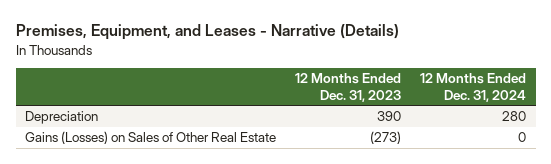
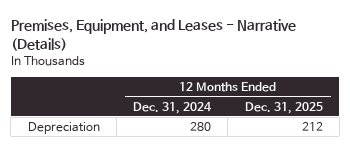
- | 12 Months Ended Dec. 31, 2023 | 12 Months Ended Dec. 31, 2024
+ | 12 Months Ended Dec. 31, 2024 | 12 Months Ended Dec. 31, 2025
- Gains (Losses) on Sales of Other Real Estate | (273) | 0

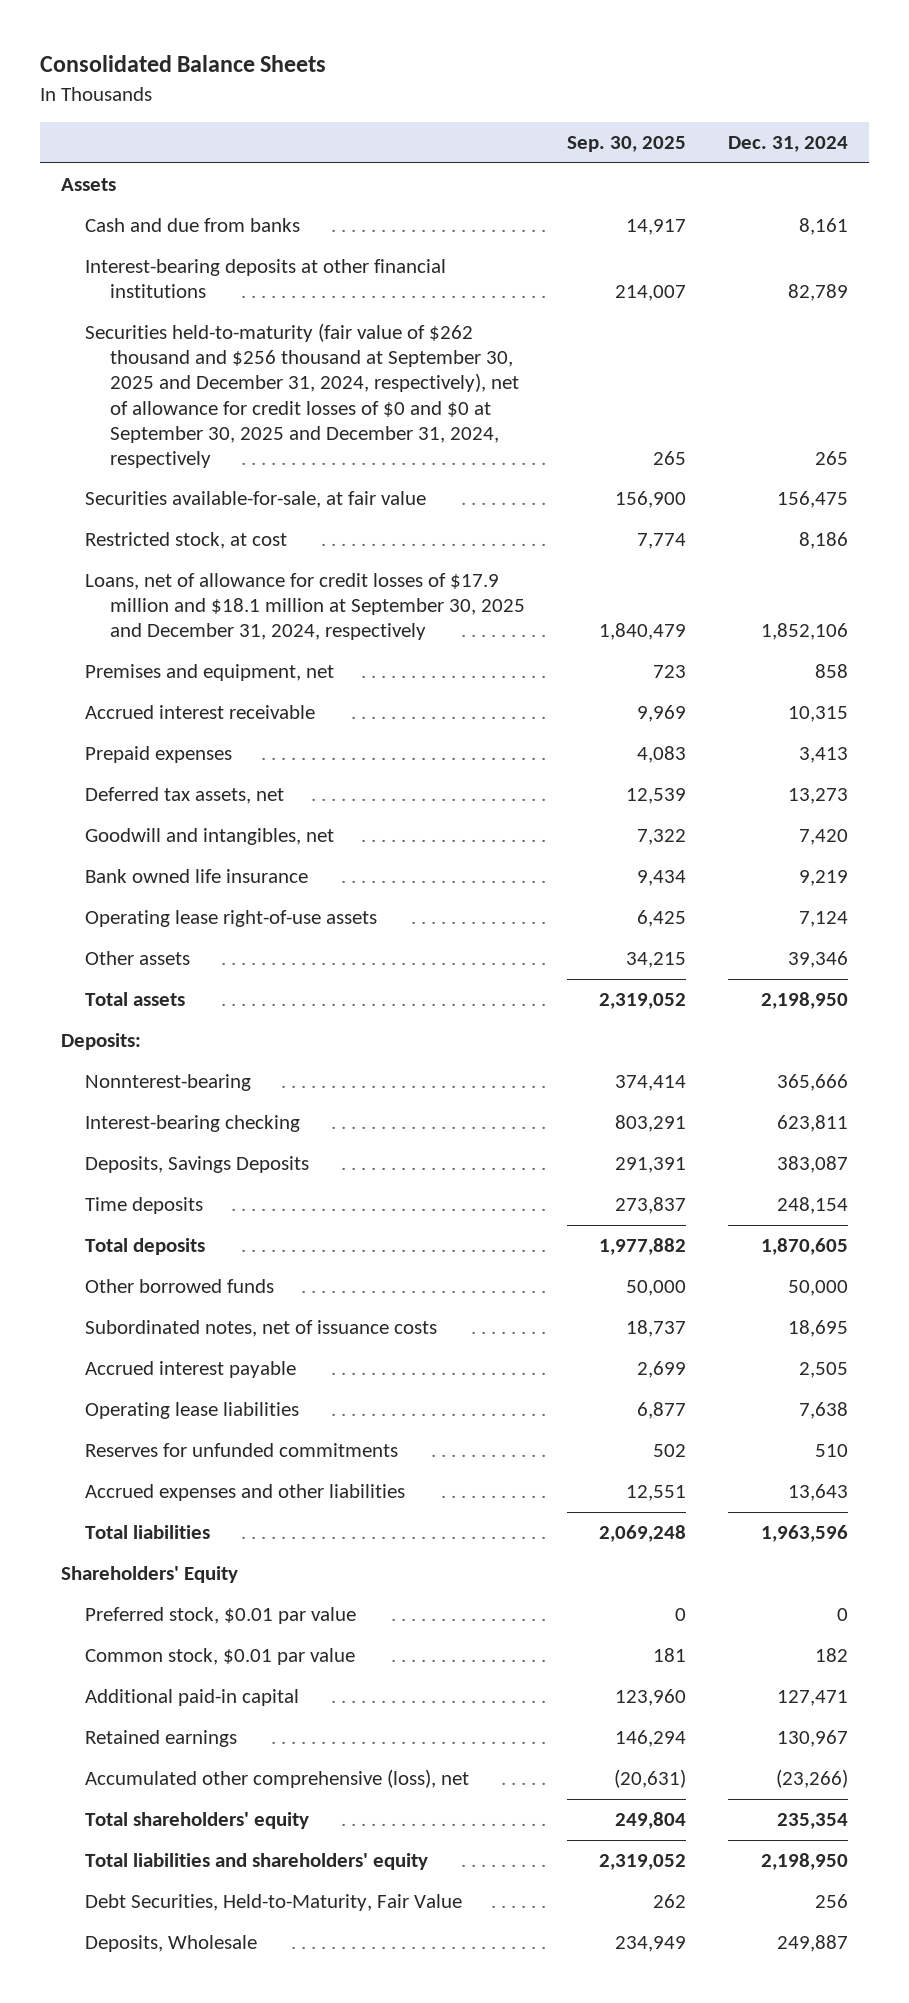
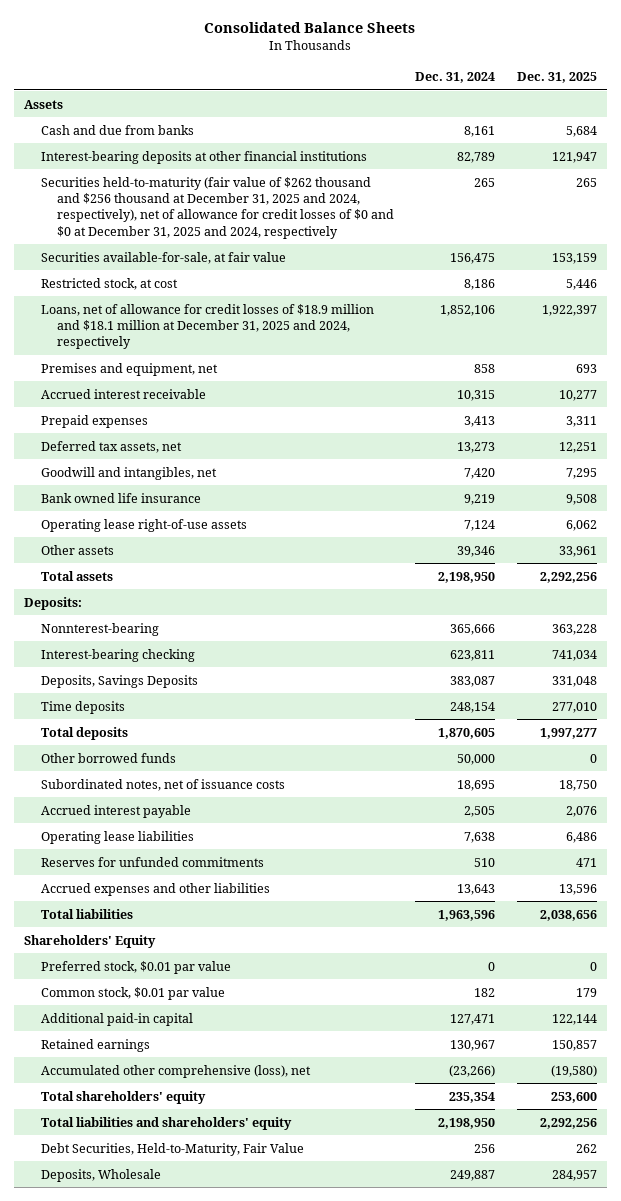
- | Sep. 30, 2025 | Dec. 31, 2024
+ | Dec. 31, 2024 | Dec. 31, 2025
- Securities held-to-maturity (fair value of $262 thousand and $256 thousand at September 30, 2025 and December 31, 2024, respectively), net of allowance for credit losses of $0 and $0 at September 30, 2025 and December 31, 2024, respectively | 265 | 265
+ Securities held-to-maturity (fair value of $262 thousand and $256 thousand at December 31, 2025 and 2024, respectively), net of allowance for credit losses of $0 and $0 at December 31, 2025 and 2024, respectively | 265 | 265
- Loans, net of allowance for credit losses of $17.9 million and $18.1 million at September 30, 2025 and December 31, 2024, respectively | 1,840,479 | 1,852,106
+ Loans, net of allowance for credit losses of $18.9 million and $18.1 million at December 31, 2025 and 2024, respectively | 1,852,106 | 1,922,397

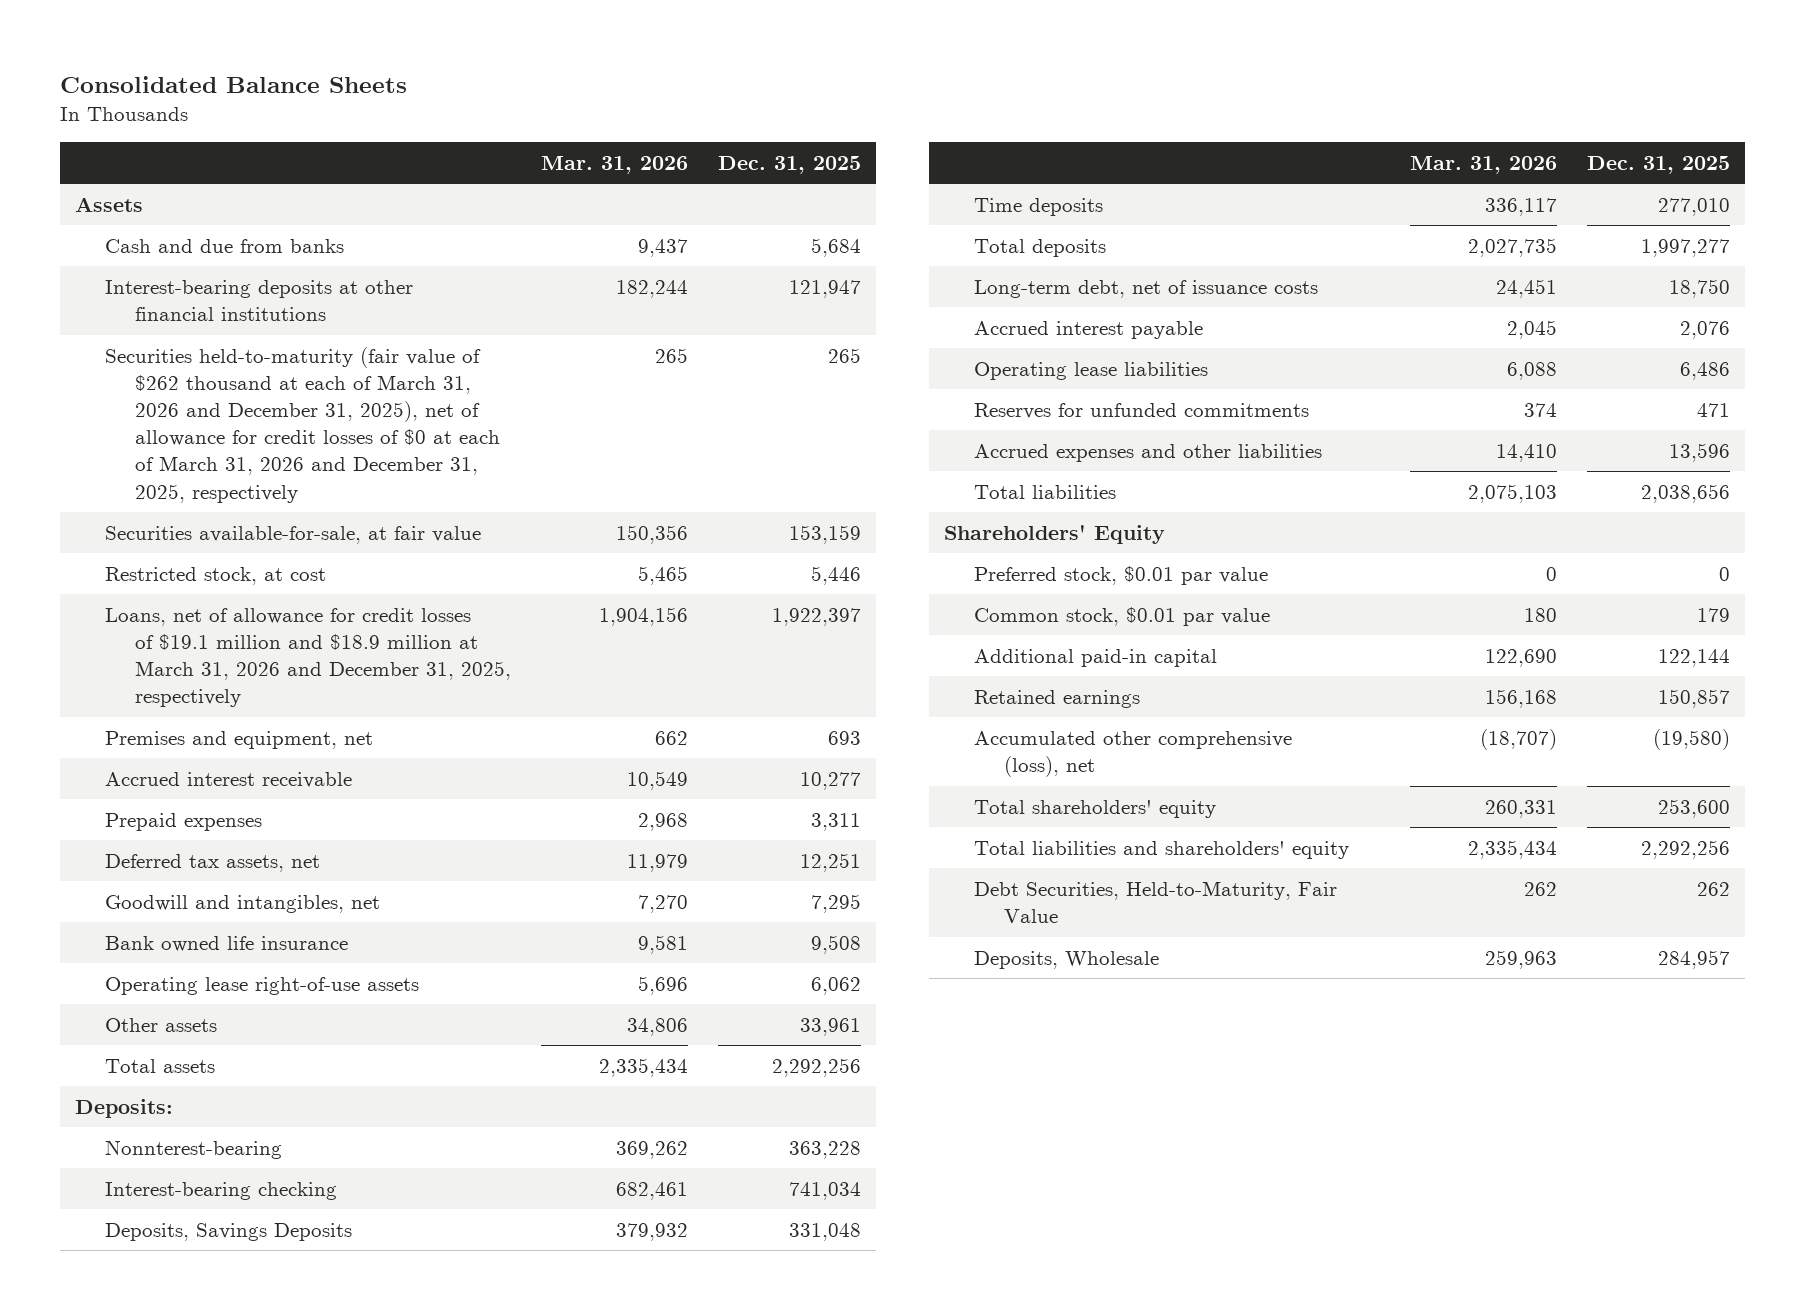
- | Dec. 31, 2024 | Dec. 31, 2025
+ | Mar. 31, 2026 | Dec. 31, 2025
- Securities held-to-maturity (fair value of $262 thousand and $256 thousand at December 31, 2025 and 2024, respectively), net of allowance for credit losses of $0 and $0 at December 31, 2025 and 2024, respectively | 265 | 265
+ Securities held-to-maturity (fair value of $262 thousand at each of March 31, 2026 and December 31, 2025), net of allowance for credit losses of $0 at each of March 31, 2026 and December 31, 2025, respectively | 265 | 265
- Loans, net of allowance for credit losses of $18.9 million and $18.1 million at December 31, 2025 and 2024, respectively | 1,852,106 | 1,922,397
+ Loans, net of allowance for credit losses of $19.1 million and $18.9 million at March 31, 2026 and December 31, 2025, respectively | 1,904,156 | 1,922,397
- Other borrowed funds | 50,000 | 0
- Subordinated notes, net of issuance costs | 18,695 | 18,750
+ Long-term debt, net of issuance costs | 24,451 | 18,750

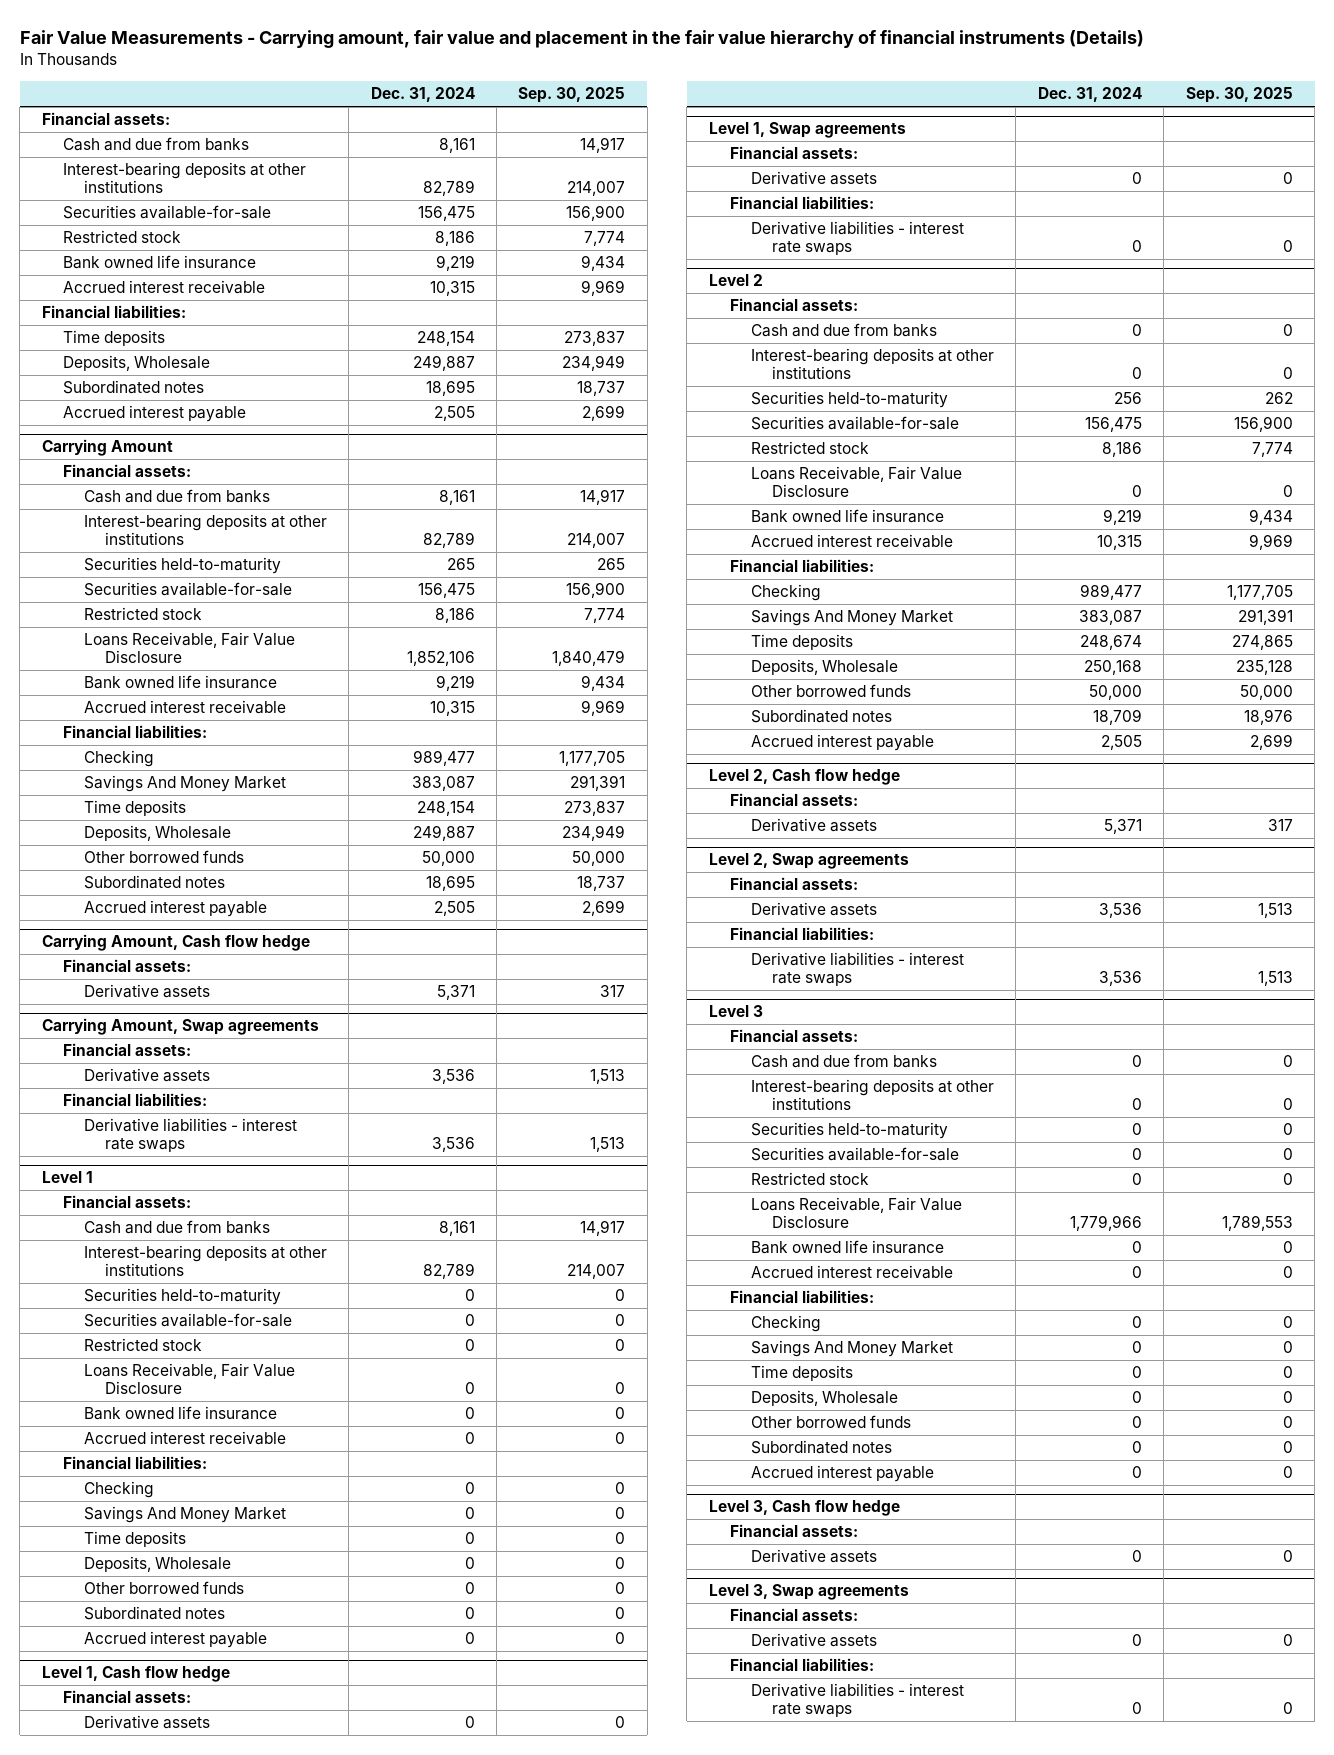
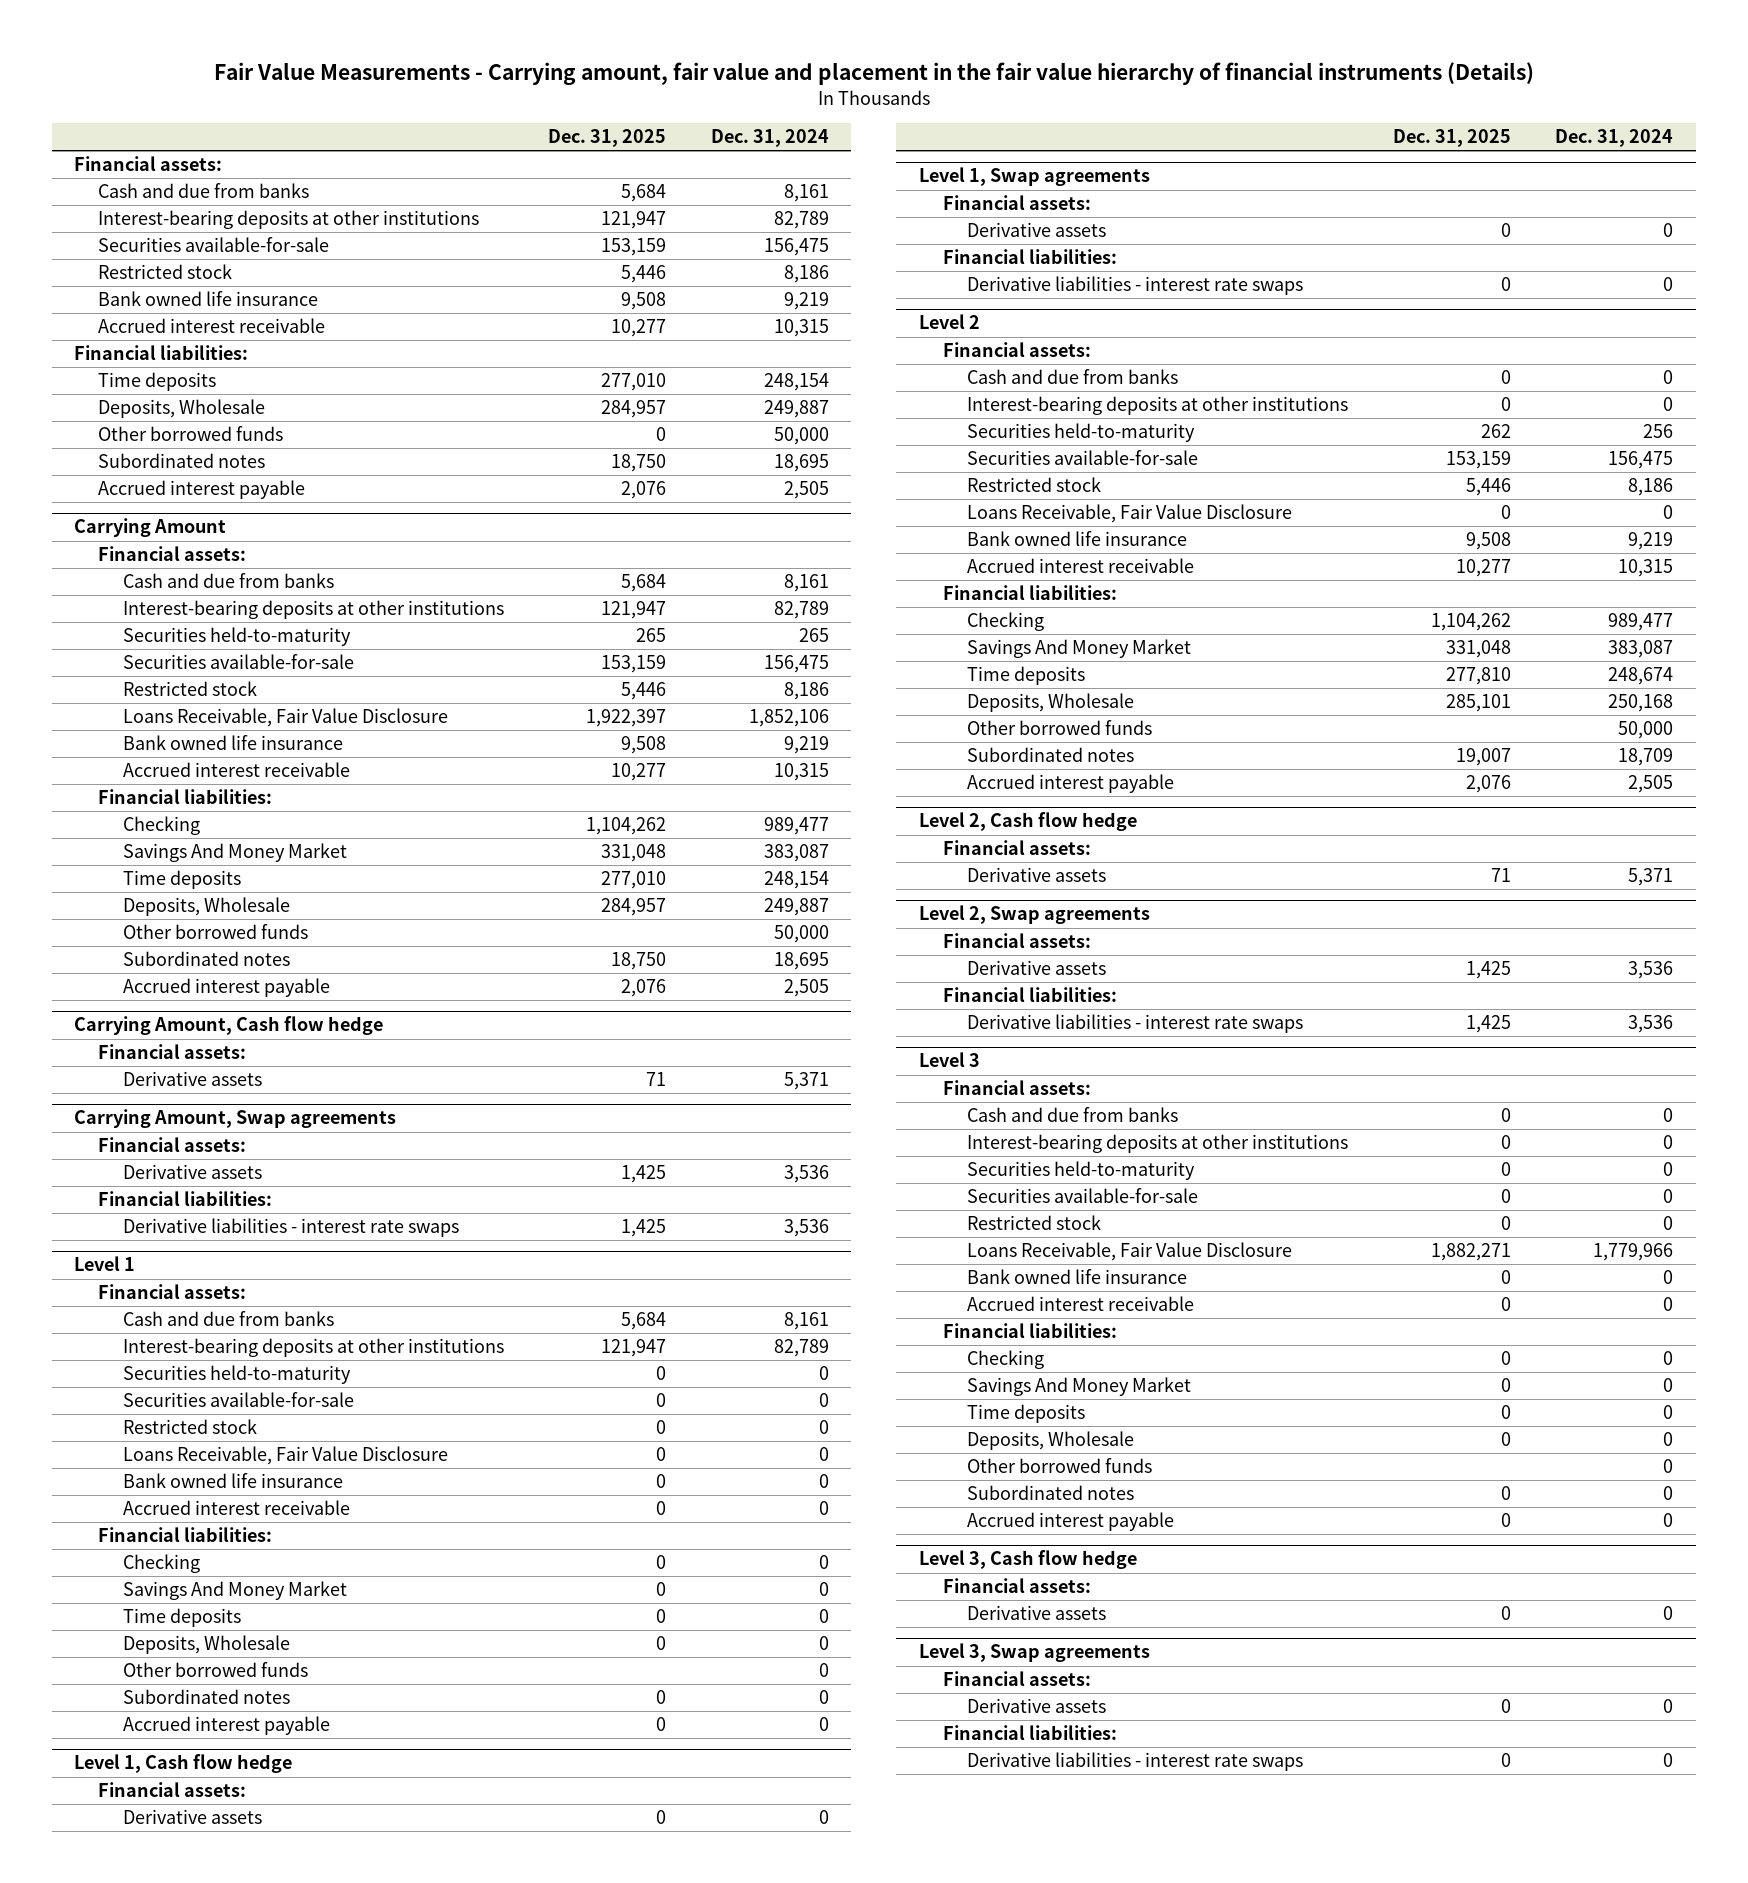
- | Dec. 31, 2024 | Sep. 30, 2025
+ | Dec. 31, 2025 | Dec. 31, 2024
+ Other borrowed funds | 0 | 50,000

